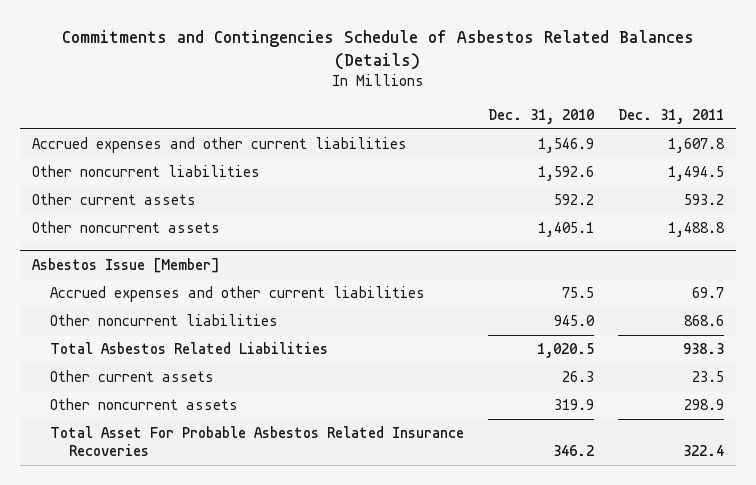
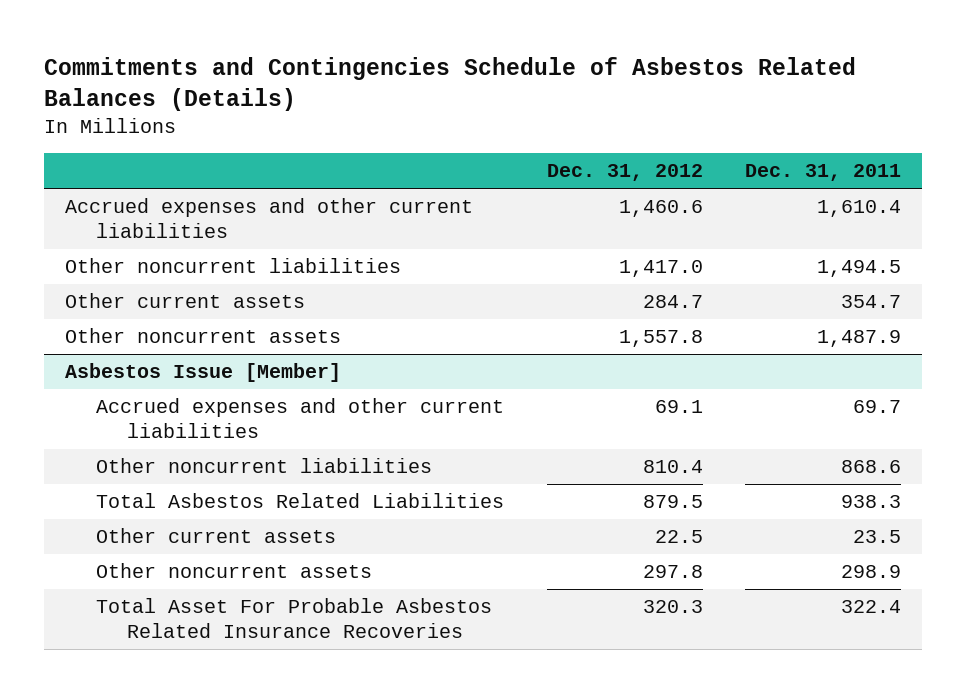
- | Dec. 31, 2010 | Dec. 31, 2011
+ | Dec. 31, 2012 | Dec. 31, 2011
- Accrued expenses and other current liabilities | 1,546.9 | 1,607.8
+ Accrued expenses and other current liabilities | 1,460.6 | 1,610.4
- Other current assets | 592.2 | 593.2
- Other noncurrent assets | 1,405.1 | 1,488.8
+ Other current assets | 284.7 | 354.7
+ Other noncurrent assets | 1,557.8 | 1,487.9

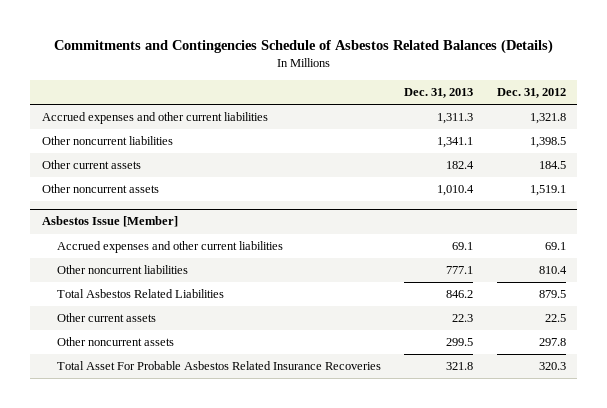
- | Dec. 31, 2012 | Dec. 31, 2011
+ | Dec. 31, 2013 | Dec. 31, 2012
- Accrued expenses and other current liabilities | 1,460.6 | 1,610.4
- Other noncurrent liabilities | 1,417.0 | 1,494.5
- Other current assets | 284.7 | 354.7
- Other noncurrent assets | 1,557.8 | 1,487.9
+ Accrued expenses and other current liabilities | 1,311.3 | 1,321.8
+ Other noncurrent liabilities | 1,341.1 | 1,398.5
+ Other current assets | 182.4 | 184.5
+ Other noncurrent assets | 1,010.4 | 1,519.1

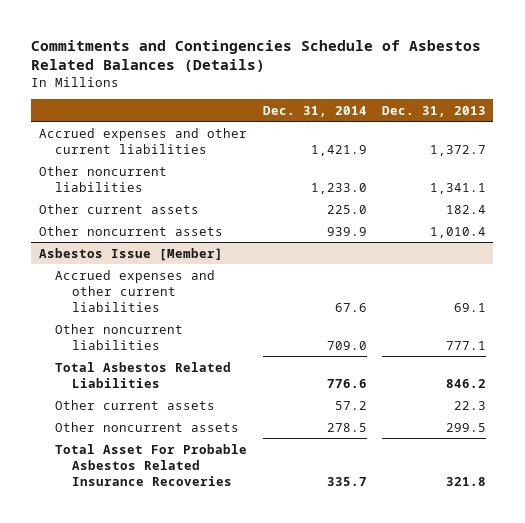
- | Dec. 31, 2013 | Dec. 31, 2012
+ | Dec. 31, 2014 | Dec. 31, 2013
- Accrued expenses and other current liabilities | 1,311.3 | 1,321.8
+ Accrued expenses and other current liabilities | 1,421.9 | 1,372.7

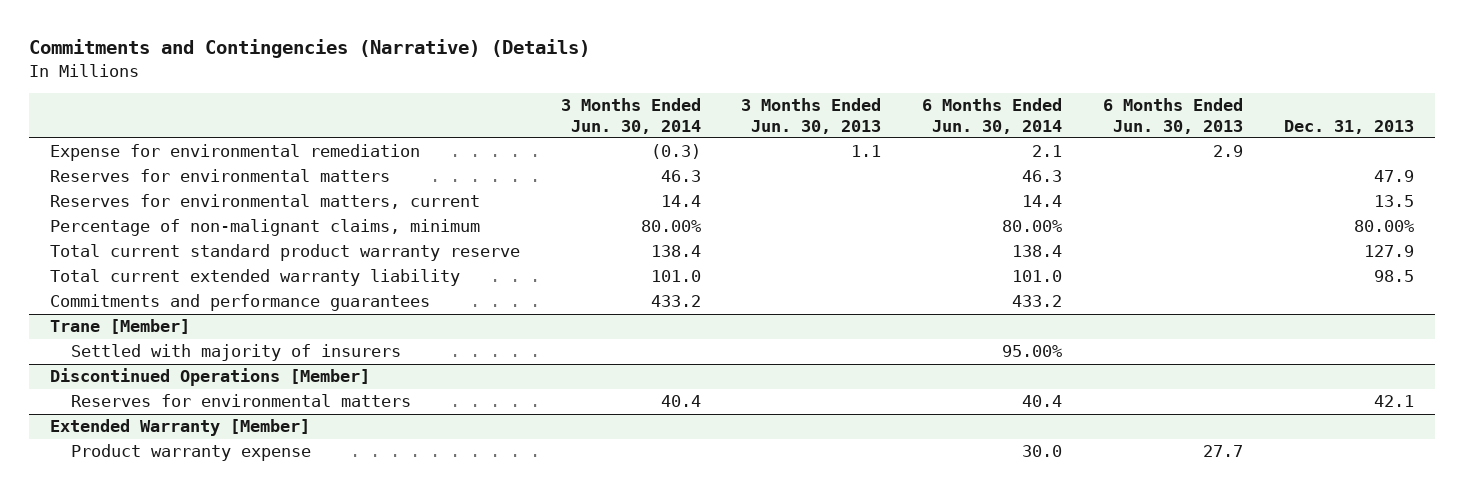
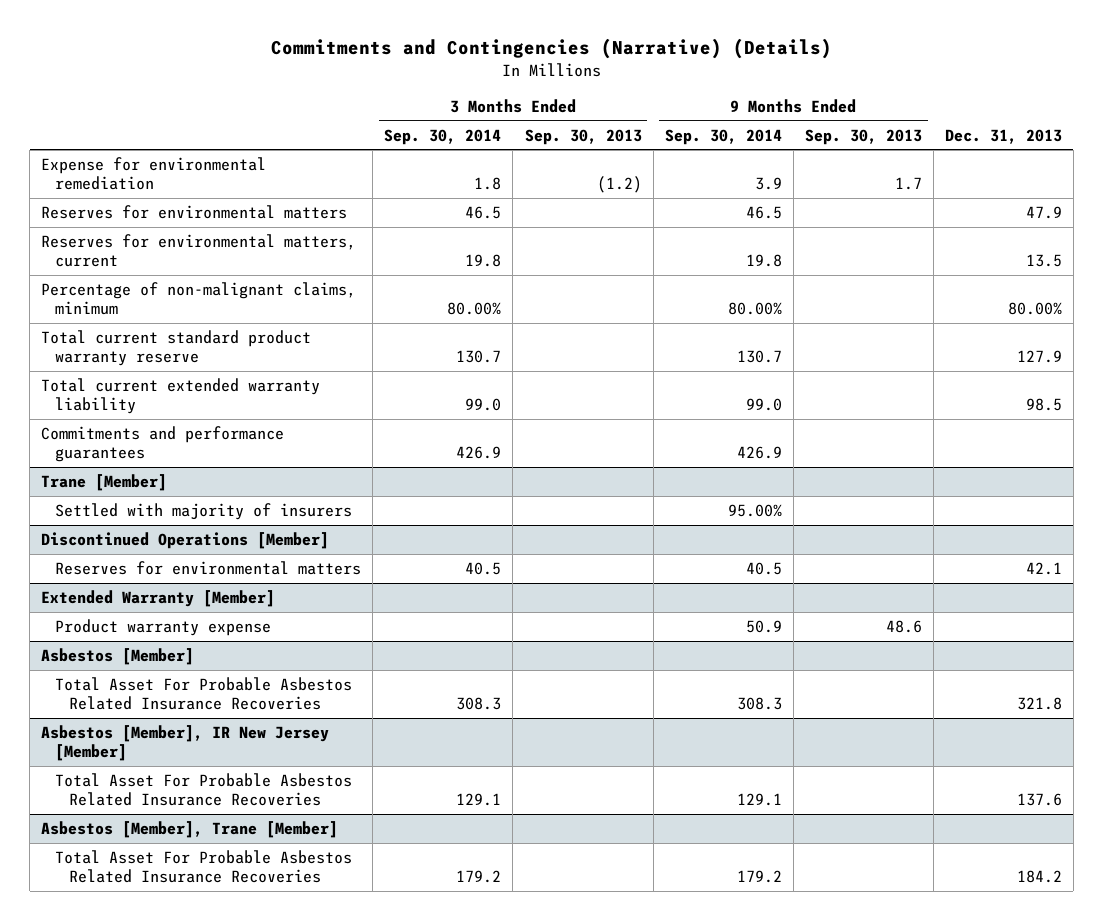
- | 3 Months Ended Jun. 30, 2014 | 3 Months Ended Jun. 30, 2013 | 6 Months Ended Jun. 30, 2014 | 6 Months Ended Jun. 30, 2013 | Dec. 31, 2013
+ | 3 Months Ended Sep. 30, 2014 | 3 Months Ended Sep. 30, 2013 | 9 Months Ended Sep. 30, 2014 | 9 Months Ended Sep. 30, 2013 | Dec. 31, 2013
+ Asbestos [Member]
+ Total Asset For Probable Asbestos Related Insurance Recoveries | 308.3 | | 308.3 | | 321.8
+ Asbestos [Member], IR New Jersey [Member]
+ Total Asset For Probable Asbestos Related Insurance Recoveries | 129.1 | | 129.1 | | 137.6
+ Asbestos [Member], Trane [Member]
+ Total Asset For Probable Asbestos Related Insurance Recoveries | 179.2 | | 179.2 | | 184.2

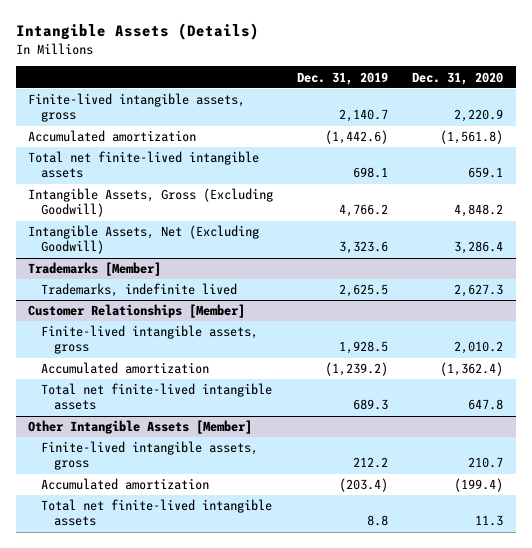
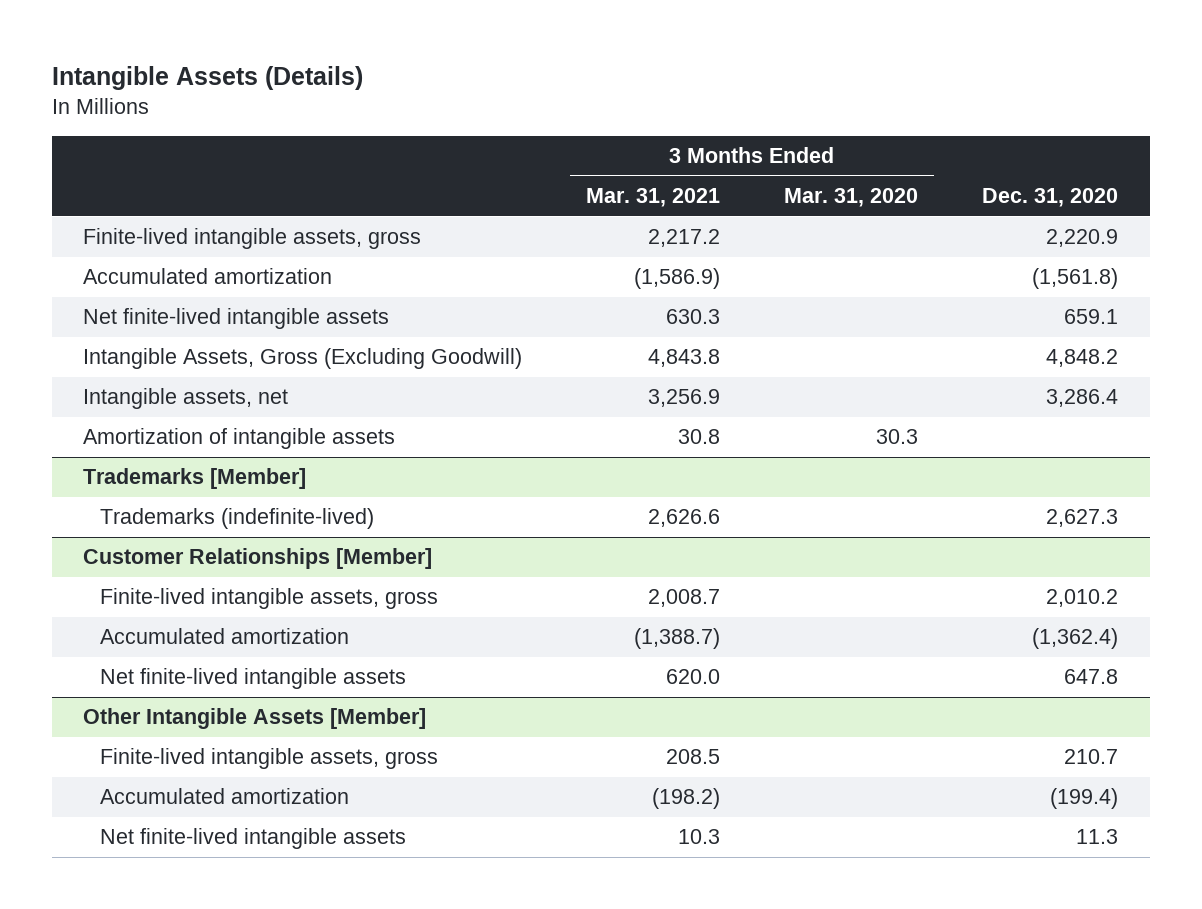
- | Dec. 31, 2019 | Dec. 31, 2020
+ | 3 Months Ended Mar. 31, 2021 | 3 Months Ended Mar. 31, 2020 | Dec. 31, 2020
- Total net finite-lived intangible assets | 698.1 | 659.1
+ Net finite-lived intangible assets | 630.3 | | 659.1
- Intangible Assets, Net (Excluding Goodwill) | 3,323.6 | 3,286.4
+ Intangible assets, net | 3,256.9 | | 3,286.4
+ Amortization of intangible assets | 30.8 | 30.3 |
@ Trademarks [Member]
- Trademarks, indefinite lived | 2,625.5 | 2,627.3
+ Trademarks (indefinite-lived) | 2,626.6 | | 2,627.3
@ Customer Relationships [Member]
- Total net finite-lived intangible assets | 689.3 | 647.8
+ Net finite-lived intangible assets | 620.0 | | 647.8
@ Other Intangible Assets [Member]
- Total net finite-lived intangible assets | 8.8 | 11.3
+ Net finite-lived intangible assets | 10.3 | | 11.3

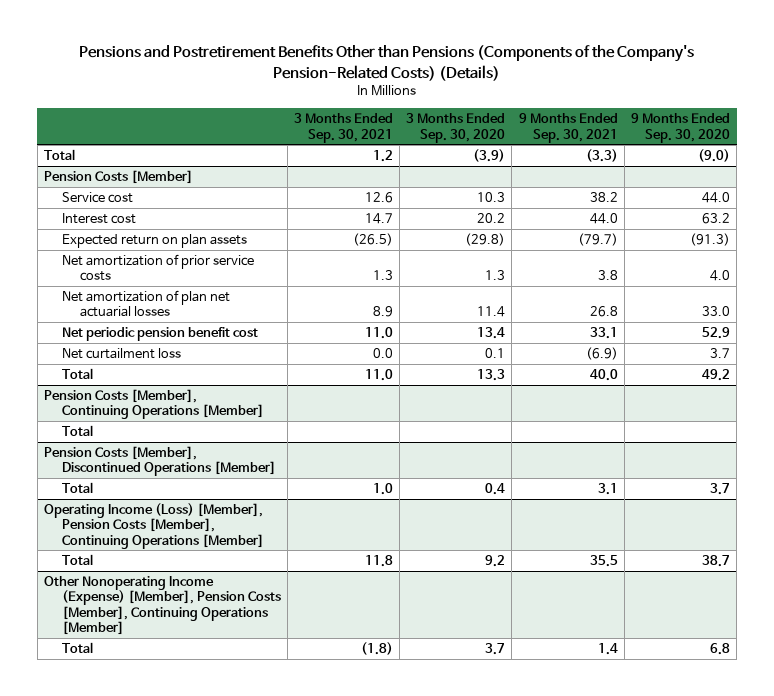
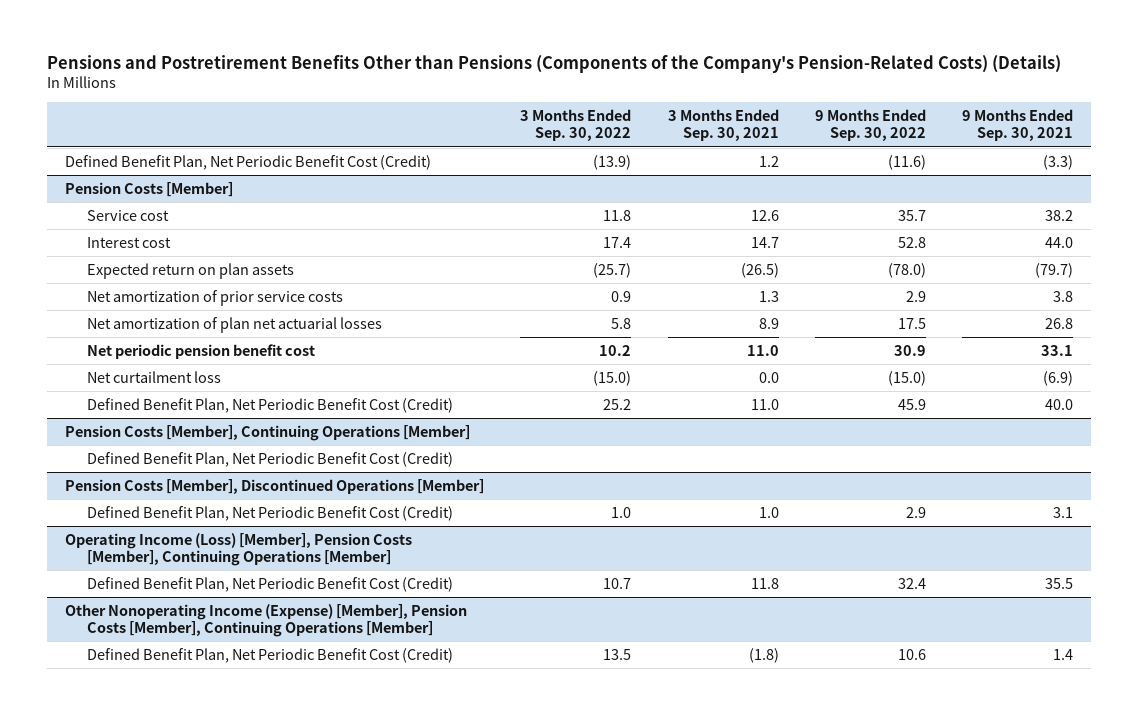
- | 3 Months Ended Sep. 30, 2021 | 3 Months Ended Sep. 30, 2020 | 9 Months Ended Sep. 30, 2021 | 9 Months Ended Sep. 30, 2020
+ | 3 Months Ended Sep. 30, 2022 | 3 Months Ended Sep. 30, 2021 | 9 Months Ended Sep. 30, 2022 | 9 Months Ended Sep. 30, 2021
- Total | 1.2 | (3.9) | (3.3) | (9.0)
+ Defined Benefit Plan, Net Periodic Benefit Cost (Credit) | (13.9) | 1.2 | (11.6) | (3.3)
@ Pension Costs [Member]
- Total | 11.0 | 13.3 | 40.0 | 49.2
+ Defined Benefit Plan, Net Periodic Benefit Cost (Credit) | 25.2 | 11.0 | 45.9 | 40.0
@ Pension Costs [Member], Continuing Operations [Member]
- Total
+ Defined Benefit Plan, Net Periodic Benefit Cost (Credit)
@ Pension Costs [Member], Discontinued Operations [Member]
- Total | 1.0 | 0.4 | 3.1 | 3.7
+ Defined Benefit Plan, Net Periodic Benefit Cost (Credit) | 1.0 | 1.0 | 2.9 | 3.1
@ Operating Income (Loss) [Member], Pension Costs [Member], Continuing Operations [Member]
- Total | 11.8 | 9.2 | 35.5 | 38.7
+ Defined Benefit Plan, Net Periodic Benefit Cost (Credit) | 10.7 | 11.8 | 32.4 | 35.5
@ Other Nonoperating Income (Expense) [Member], Pension Costs [Member], Continuing Operations [Member]
- Total | (1.8) | 3.7 | 1.4 | 6.8
+ Defined Benefit Plan, Net Periodic Benefit Cost (Credit) | 13.5 | (1.8) | 10.6 | 1.4

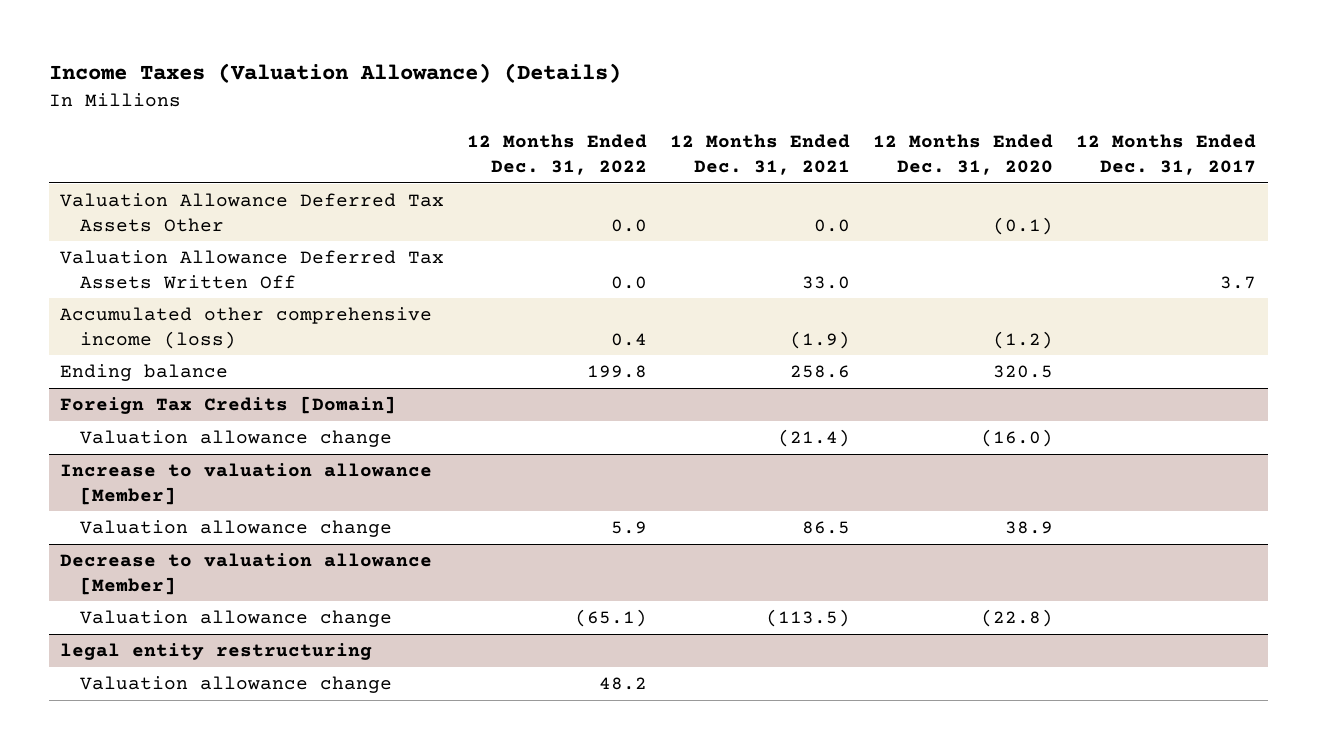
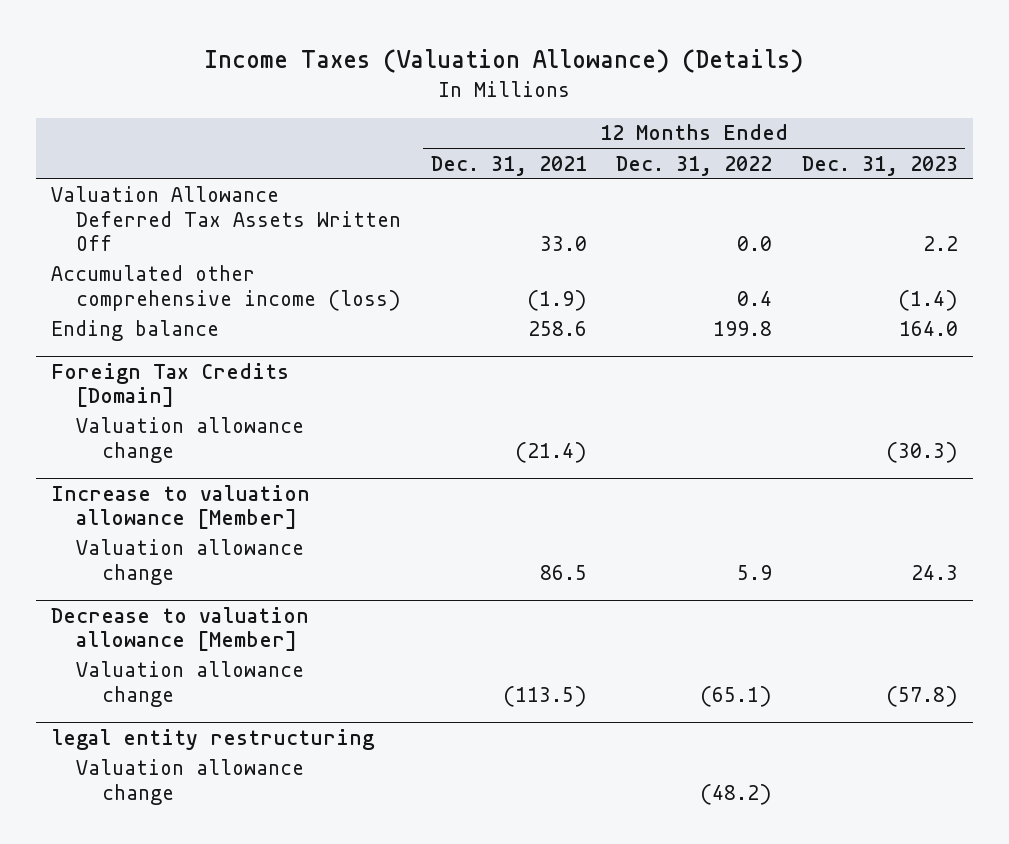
- | 12 Months Ended Dec. 31, 2022 | 12 Months Ended Dec. 31, 2021 | 12 Months Ended Dec. 31, 2020 | 12 Months Ended Dec. 31, 2017
+ | 12 Months Ended Dec. 31, 2021 | 12 Months Ended Dec. 31, 2022 | 12 Months Ended Dec. 31, 2023
- Valuation Allowance Deferred Tax Assets Other | 0.0 | 0.0 | (0.1) |
@ legal entity restructuring
- Valuation allowance change | 48.2 | | |
+ Valuation allowance change | | (48.2) |

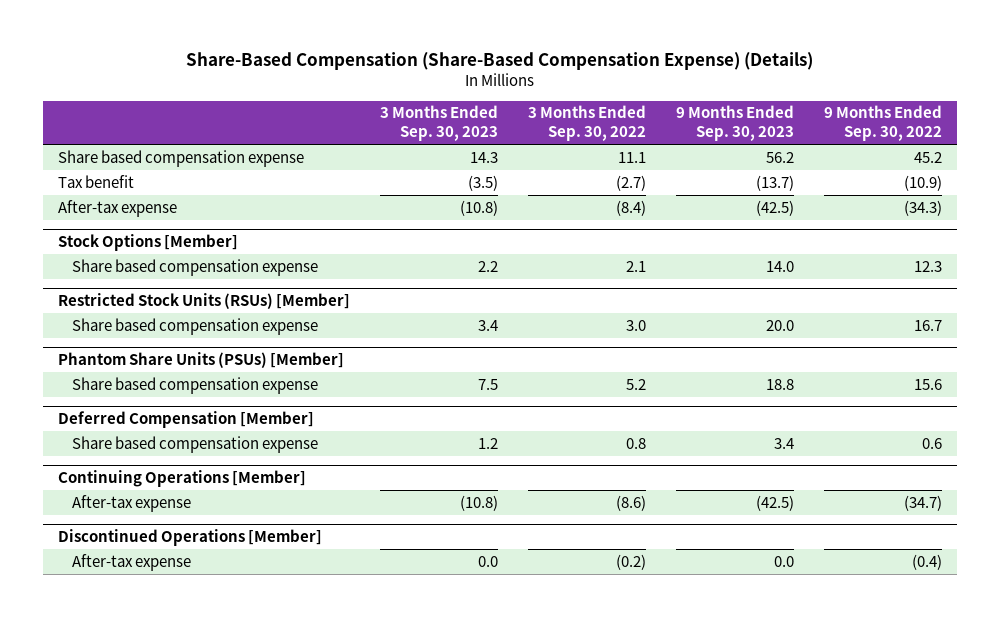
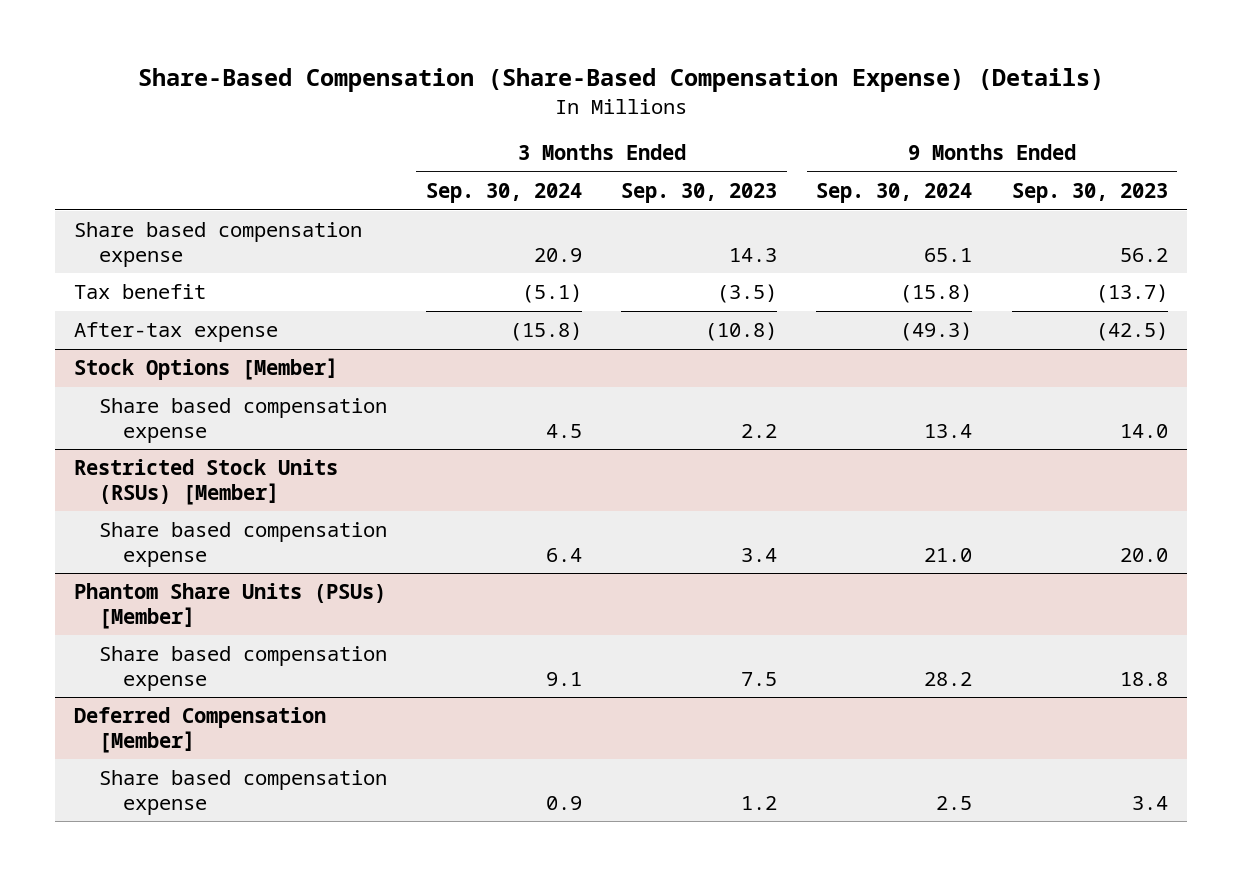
- | 3 Months Ended Sep. 30, 2023 | 3 Months Ended Sep. 30, 2022 | 9 Months Ended Sep. 30, 2023 | 9 Months Ended Sep. 30, 2022
+ | 3 Months Ended Sep. 30, 2024 | 3 Months Ended Sep. 30, 2023 | 9 Months Ended Sep. 30, 2024 | 9 Months Ended Sep. 30, 2023
- Continuing Operations [Member]
- After-tax expense | (10.8) | (8.6) | (42.5) | (34.7)
- Discontinued Operations [Member]
- After-tax expense | 0.0 | (0.2) | 0.0 | (0.4)

